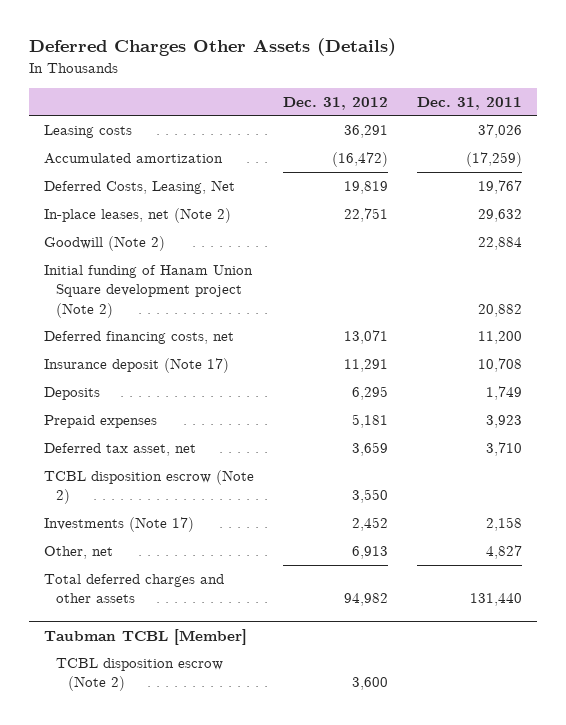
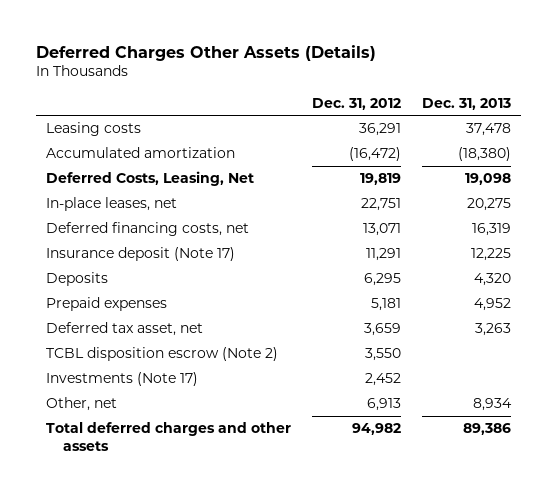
- | Dec. 31, 2012 | Dec. 31, 2011
+ | Dec. 31, 2012 | Dec. 31, 2013
- In-place leases, net (Note 2) | 22,751 | 29,632
- Goodwill (Note 2) | | 22,884
- Initial funding of Hanam Union Square development project (Note 2) | | 20,882
+ In-place leases, net | 22,751 | 20,275
- Taubman TCBL [Member]
- TCBL disposition escrow (Note 2) | 3,600 |

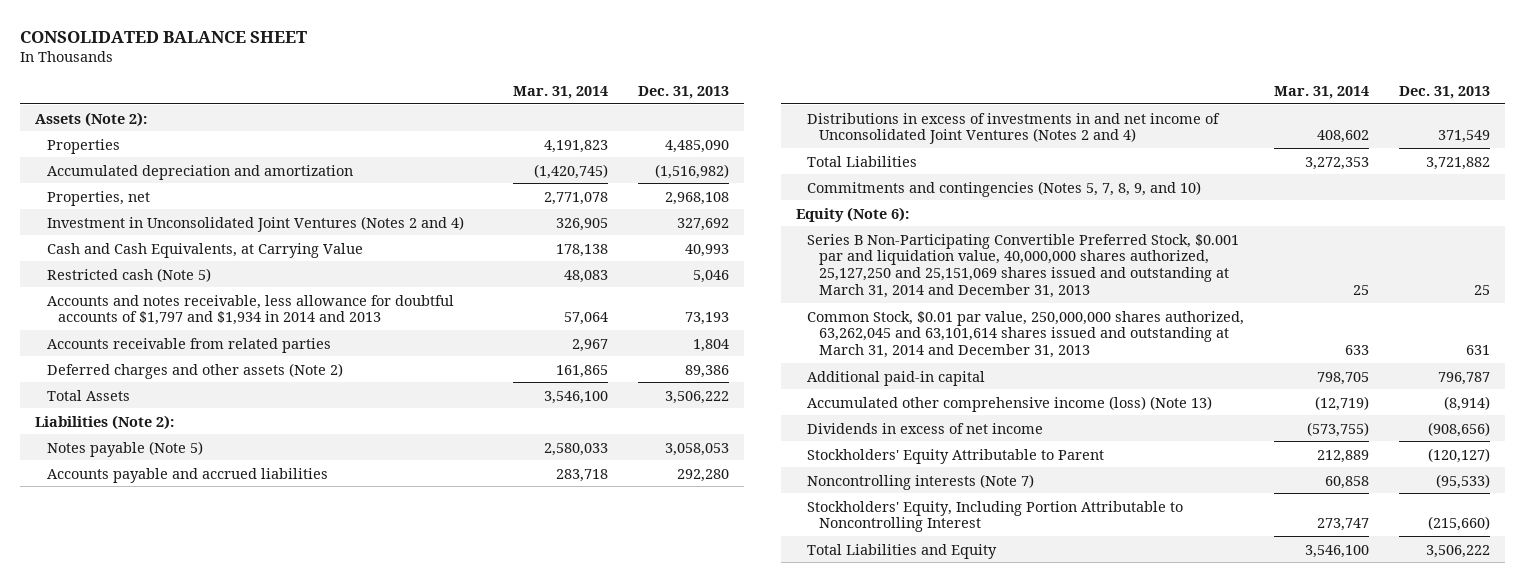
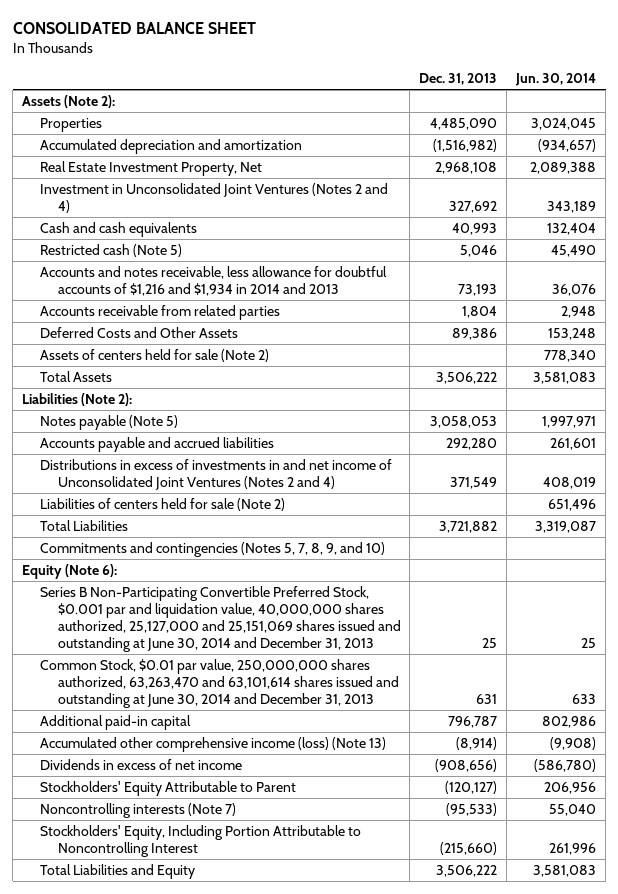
- | Mar. 31, 2014 | Dec. 31, 2013
+ | Dec. 31, 2013 | Jun. 30, 2014
- Properties, net | 2,771,078 | 2,968,108
+ Real Estate Investment Property, Net | 2,968,108 | 2,089,388
- Cash and Cash Equivalents, at Carrying Value | 178,138 | 40,993
+ Cash and cash equivalents | 40,993 | 132,404
- Accounts and notes receivable, less allowance for doubtful accounts of $1,797 and $1,934 in 2014 and 2013 | 57,064 | 73,193
+ Accounts and notes receivable, less allowance for doubtful accounts of $1,216 and $1,934 in 2014 and 2013 | 73,193 | 36,076
- Deferred charges and other assets (Note 2) | 161,865 | 89,386
+ Deferred Costs and Other Assets | 89,386 | 153,248
+ Assets of centers held for sale (Note 2) | | 778,340
+ Liabilities of centers held for sale (Note 2) | | 651,496
- Series B Non-Participating Convertible Preferred Stock, $0.001 par and liquidation value, 40,000,000 shares authorized, 25,127,250 and 25,151,069 shares issued and outstanding at March 31, 2014 and December 31, 2013 | 25 | 25
- Common Stock, $0.01 par value, 250,000,000 shares authorized, 63,262,045 and 63,101,614 shares issued and outstanding at March 31, 2014 and December 31, 2013 | 633 | 631
+ Series B Non-Participating Convertible Preferred Stock, $0.001 par and liquidation value, 40,000,000 shares authorized, 25,127,000 and 25,151,069 shares issued and outstanding at June 30, 2014 and December 31, 2013 | 25 | 25
+ Common Stock, $0.01 par value, 250,000,000 shares authorized, 63,263,470 and 63,101,614 shares issued and outstanding at June 30, 2014 and December 31, 2013 | 631 | 633

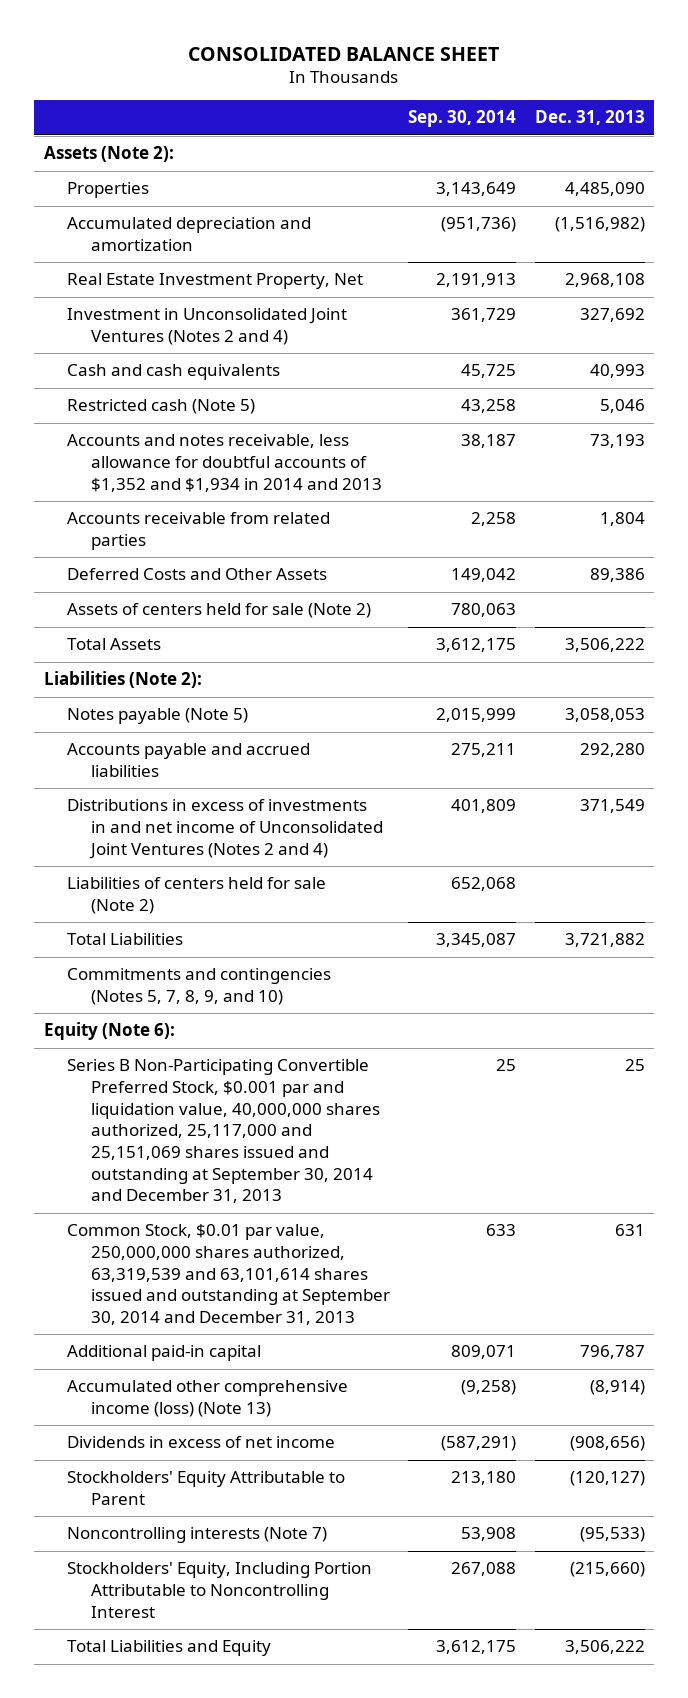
- | Dec. 31, 2013 | Jun. 30, 2014
+ | Sep. 30, 2014 | Dec. 31, 2013
- Accounts and notes receivable, less allowance for doubtful accounts of $1,216 and $1,934 in 2014 and 2013 | 73,193 | 36,076
+ Accounts and notes receivable, less allowance for doubtful accounts of $1,352 and $1,934 in 2014 and 2013 | 38,187 | 73,193
- Series B Non-Participating Convertible Preferred Stock, $0.001 par and liquidation value, 40,000,000 shares authorized, 25,127,000 and 25,151,069 shares issued and outstanding at June 30, 2014 and December 31, 2013 | 25 | 25
- Common Stock, $0.01 par value, 250,000,000 shares authorized, 63,263,470 and 63,101,614 shares issued and outstanding at June 30, 2014 and December 31, 2013 | 631 | 633
+ Series B Non-Participating Convertible Preferred Stock, $0.001 par and liquidation value, 40,000,000 shares authorized, 25,117,000 and 25,151,069 shares issued and outstanding at September 30, 2014 and December 31, 2013 | 25 | 25
+ Common Stock, $0.01 par value, 250,000,000 shares authorized, 63,319,539 and 63,101,614 shares issued and outstanding at September 30, 2014 and December 31, 2013 | 633 | 631

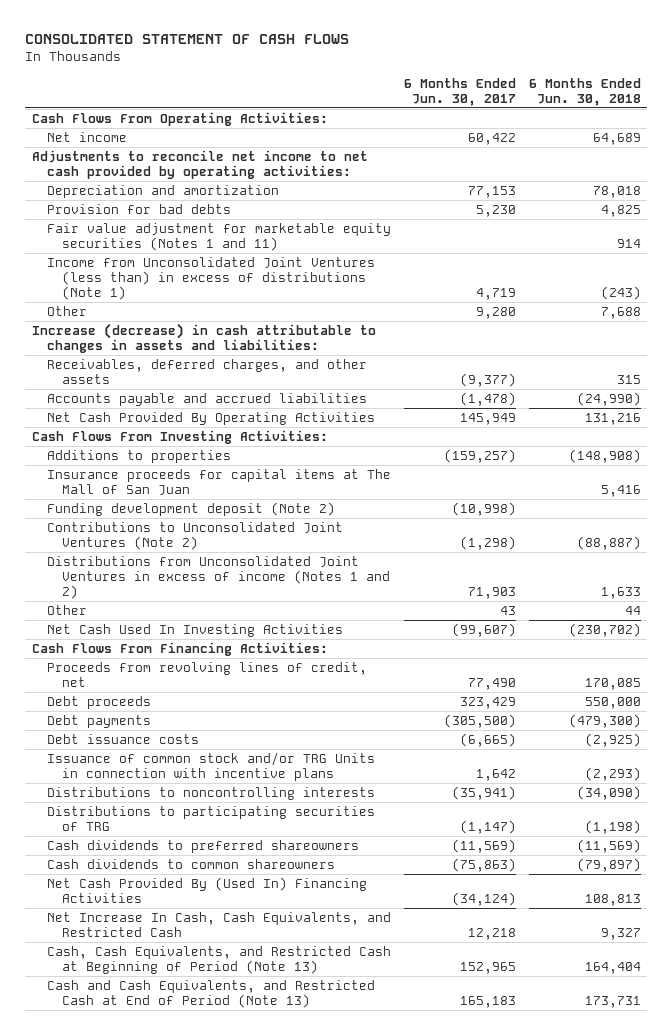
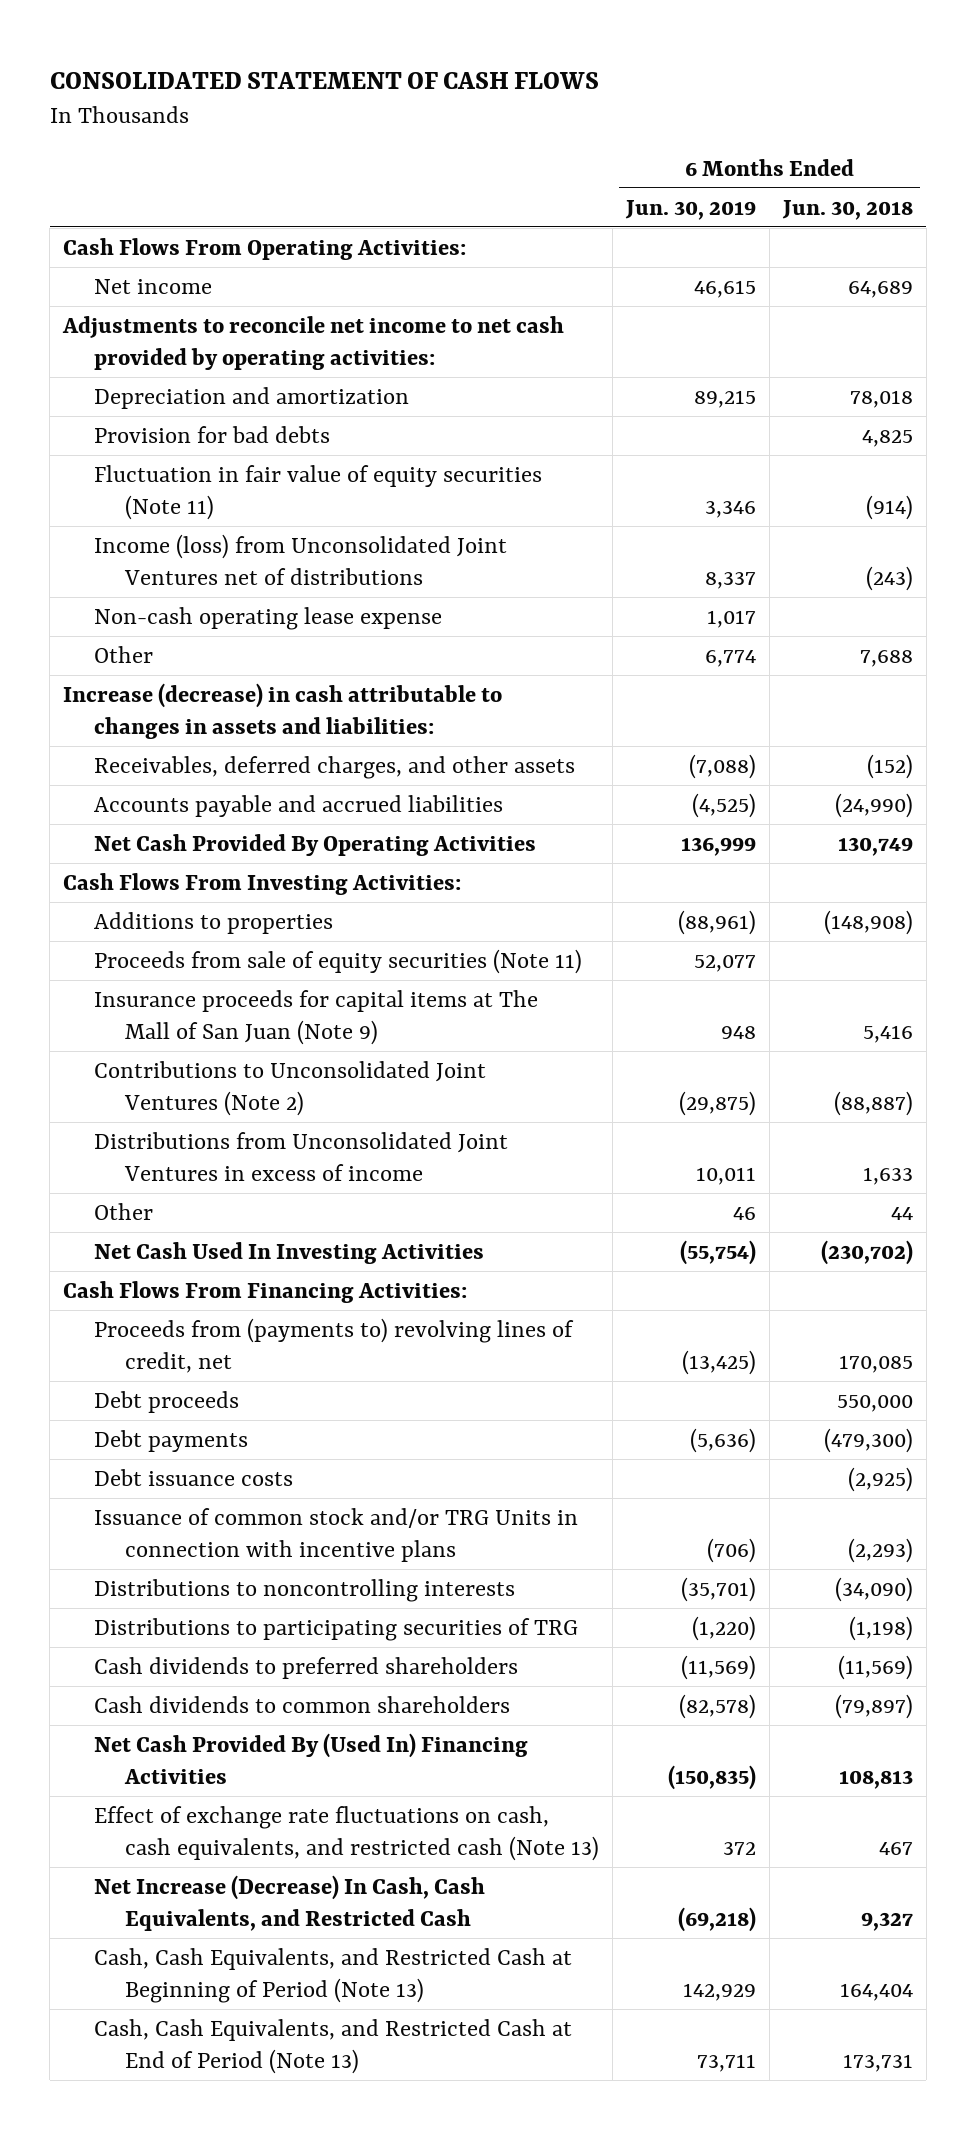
- | 6 Months Ended Jun. 30, 2017 | 6 Months Ended Jun. 30, 2018
+ | 6 Months Ended Jun. 30, 2019 | 6 Months Ended Jun. 30, 2018
- Fair value adjustment for marketable equity securities (Notes 1 and 11) | | 914
- Income from Unconsolidated Joint Ventures (less than) in excess of distributions (Note 1) | 4,719 | (243)
+ Fluctuation in fair value of equity securities (Note 11) | 3,346 | (914)
+ Income (loss) from Unconsolidated Joint Ventures net of distributions | 8,337 | (243)
+ Non-cash operating lease expense | 1,017 |
- Receivables, deferred charges, and other assets | (9,377) | 315
+ Receivables, deferred charges, and other assets | (7,088) | (152)
- Net Cash Provided By Operating Activities | 145,949 | 131,216
+ Net Cash Provided By Operating Activities | 136,999 | 130,749
- Insurance proceeds for capital items at The Mall of San Juan | | 5,416
- Funding development deposit (Note 2) | (10,998) |
+ Proceeds from sale of equity securities (Note 11) | 52,077 |
+ Insurance proceeds for capital items at The Mall of San Juan (Note 9) | 948 | 5,416
- Distributions from Unconsolidated Joint Ventures in excess of income (Notes 1 and 2) | 71,903 | 1,633
+ Distributions from Unconsolidated Joint Ventures in excess of income | 10,011 | 1,633
- Proceeds from revolving lines of credit, net | 77,490 | 170,085
+ Proceeds from (payments to) revolving lines of credit, net | (13,425) | 170,085
- Cash dividends to preferred shareowners | (11,569) | (11,569)
- Cash dividends to common shareowners | (75,863) | (79,897)
+ Cash dividends to preferred shareholders | (11,569) | (11,569)
+ Cash dividends to common shareholders | (82,578) | (79,897)
- Net Increase In Cash, Cash Equivalents, and Restricted Cash | 12,218 | 9,327
+ Effect of exchange rate fluctuations on cash, cash equivalents, and restricted cash (Note 13) | 372 | 467
+ Net Increase (Decrease) In Cash, Cash Equivalents, and Restricted Cash | (69,218) | 9,327
- Cash and Cash Equivalents, and Restricted Cash at End of Period (Note 13) | 165,183 | 173,731
+ Cash, Cash Equivalents, and Restricted Cash at End of Period (Note 13) | 73,711 | 173,731

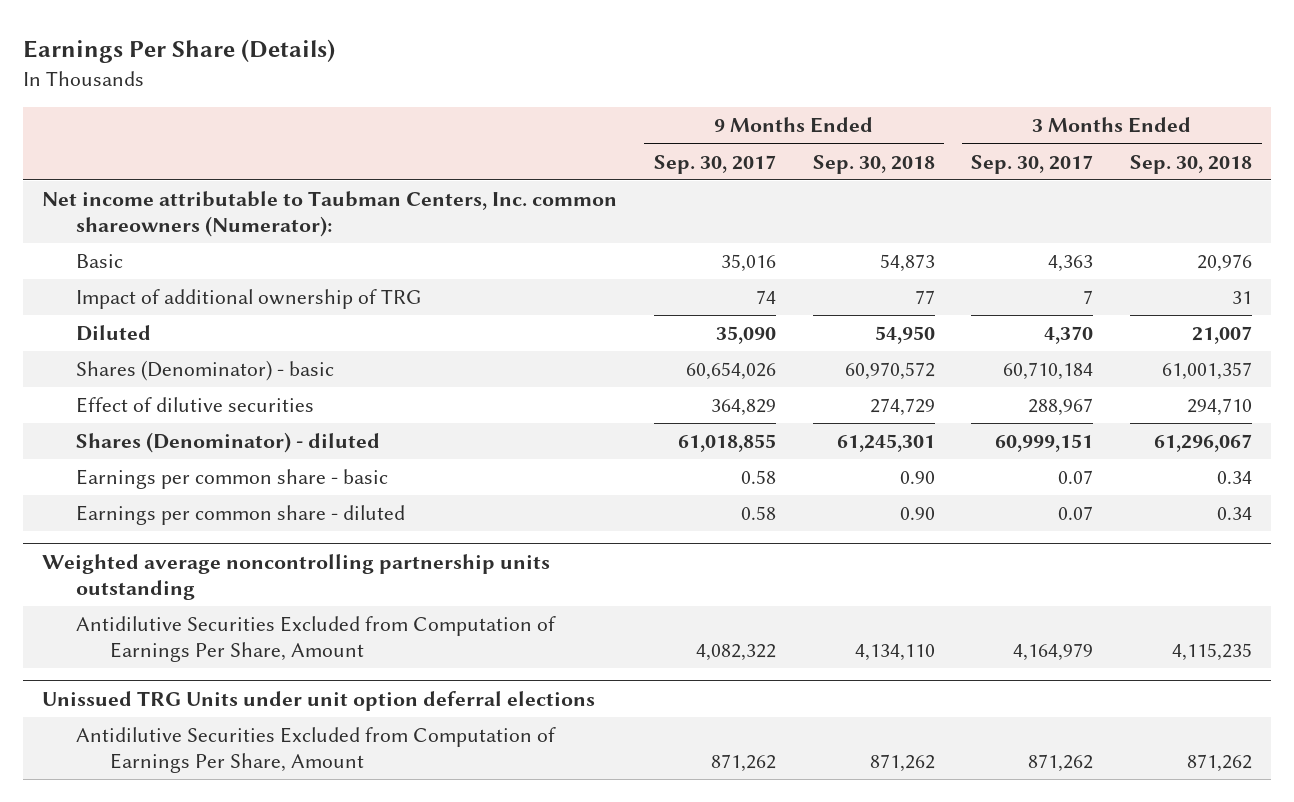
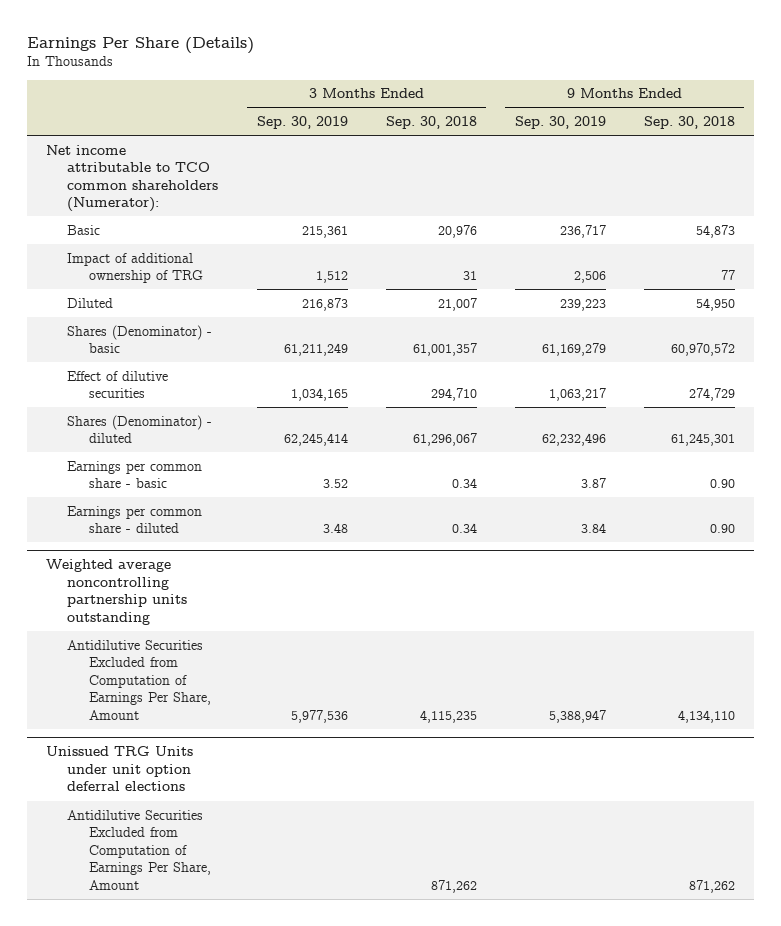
- | 9 Months Ended Sep. 30, 2017 | 9 Months Ended Sep. 30, 2018 | 3 Months Ended Sep. 30, 2017 | 3 Months Ended Sep. 30, 2018
+ | 3 Months Ended Sep. 30, 2019 | 3 Months Ended Sep. 30, 2018 | 9 Months Ended Sep. 30, 2019 | 9 Months Ended Sep. 30, 2018
- Net income attributable to Taubman Centers, Inc. common shareowners (Numerator):
+ Net income attributable to TCO common shareholders (Numerator):

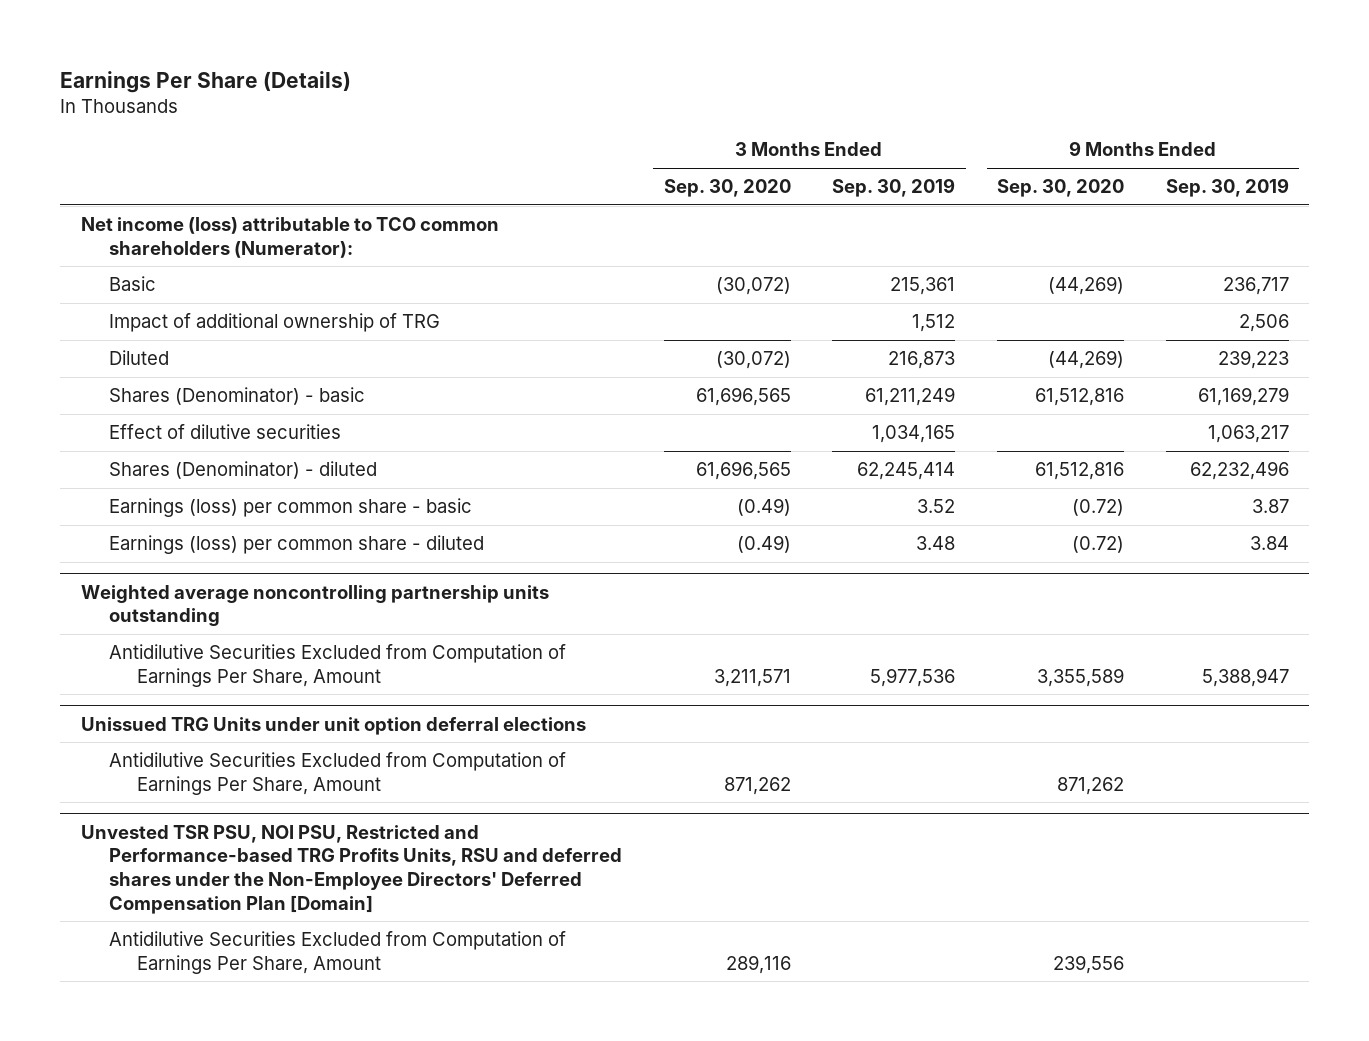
- | 3 Months Ended Sep. 30, 2019 | 3 Months Ended Sep. 30, 2018 | 9 Months Ended Sep. 30, 2019 | 9 Months Ended Sep. 30, 2018
+ | 3 Months Ended Sep. 30, 2020 | 3 Months Ended Sep. 30, 2019 | 9 Months Ended Sep. 30, 2020 | 9 Months Ended Sep. 30, 2019
- Net income attributable to TCO common shareholders (Numerator):
+ Net income (loss) attributable to TCO common shareholders (Numerator):
- Earnings per common share - basic | 3.52 | 0.34 | 3.87 | 0.90
- Earnings per common share - diluted | 3.48 | 0.34 | 3.84 | 0.90
+ Earnings (loss) per common share - basic | (0.49) | 3.52 | (0.72) | 3.87
+ Earnings (loss) per common share - diluted | (0.49) | 3.48 | (0.72) | 3.84
+ Unvested TSR PSU, NOI PSU, Restricted and Performance-based TRG Profits Units, RSU and deferred shares under the Non-Employee Directors' Deferred Compensation Plan [Domain]
+ Antidilutive Securities Excluded from Computation of Earnings Per Share, Amount | 289,116 | | 239,556 |

